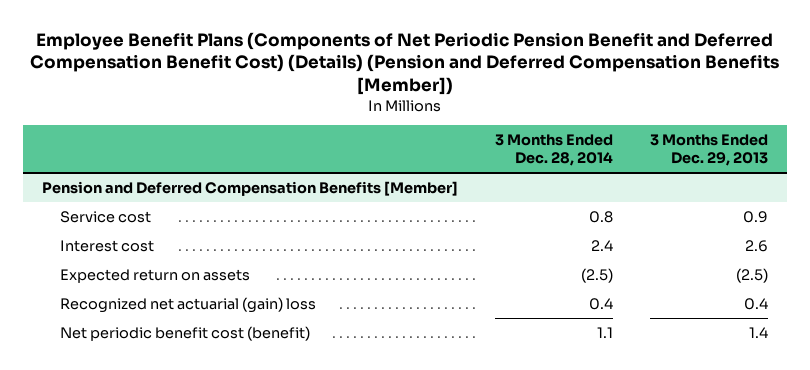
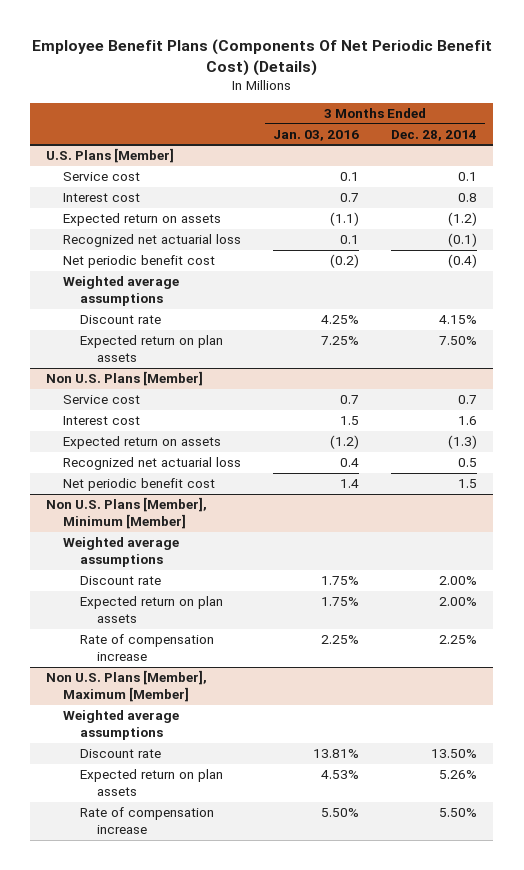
- Employee Benefit Plans (Components of Net Periodic Pension Benefit and Deferred Compensation Benefit Cost) (Details) (Pension and Deferred Compensation Benefits [Member])
+ Employee Benefit Plans (Components Of Net Periodic Benefit Cost) (Details)
- | 3 Months Ended Dec. 28, 2014 | 3 Months Ended Dec. 29, 2013
+ | 3 Months Ended Jan. 03, 2016 | 3 Months Ended Dec. 28, 2014
- Pension and Deferred Compensation Benefits [Member]
- Service cost | 0.8 | 0.9
- Interest cost | 2.4 | 2.6
- Expected return on assets | (2.5) | (2.5)
- Recognized net actuarial (gain) loss | 0.4 | 0.4
- Net periodic benefit cost (benefit) | 1.1 | 1.4
+ U.S. Plans [Member]
+ Service cost | 0.1 | 0.1
+ Interest cost | 0.7 | 0.8
+ Expected return on assets | (1.1) | (1.2)
+ Recognized net actuarial loss | 0.1 | (0.1)
+ Net periodic benefit cost | (0.2) | (0.4)
+ Weighted average assumptions
+ Discount rate | 4.25% | 4.15%
+ Expected return on plan assets | 7.25% | 7.50%
+ Non U.S. Plans [Member]
+ Service cost | 0.7 | 0.7
+ Interest cost | 1.5 | 1.6
+ Expected return on assets | (1.2) | (1.3)
+ Recognized net actuarial loss | 0.4 | 0.5
+ Net periodic benefit cost | 1.4 | 1.5
+ Non U.S. Plans [Member], Minimum [Member]
+ Weighted average assumptions
+ Discount rate | 1.75% | 2.00%
+ Expected return on plan assets | 1.75% | 2.00%
+ Rate of compensation increase | 2.25% | 2.25%
+ Non U.S. Plans [Member], Maximum [Member]
+ Weighted average assumptions
+ Discount rate | 13.81% | 13.50%
+ Expected return on plan assets | 4.53% | 5.26%
+ Rate of compensation increase | 5.50% | 5.50%

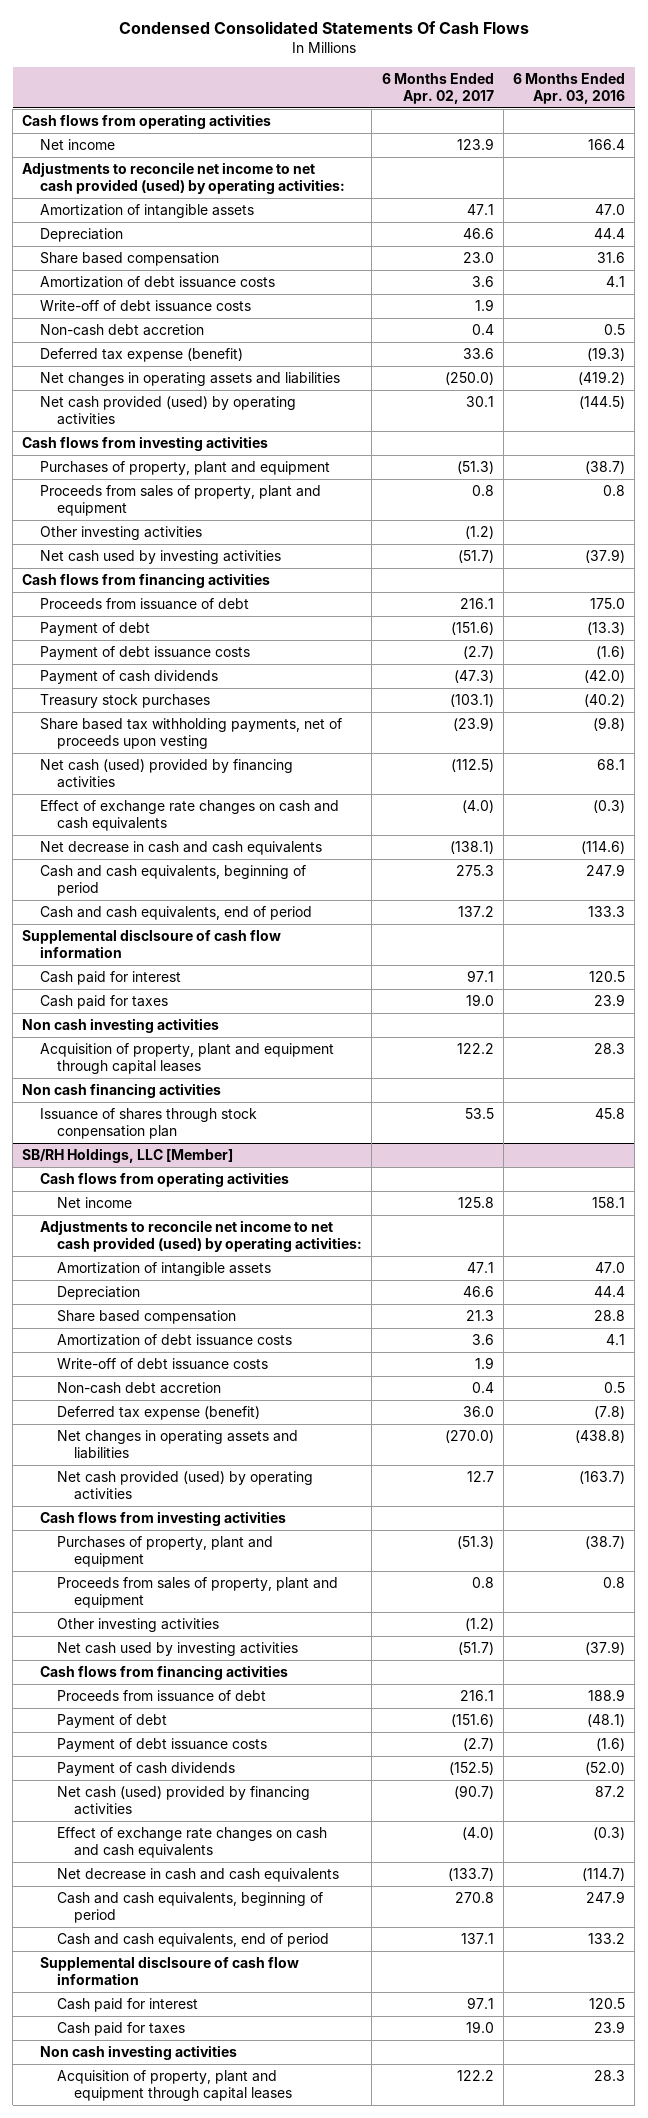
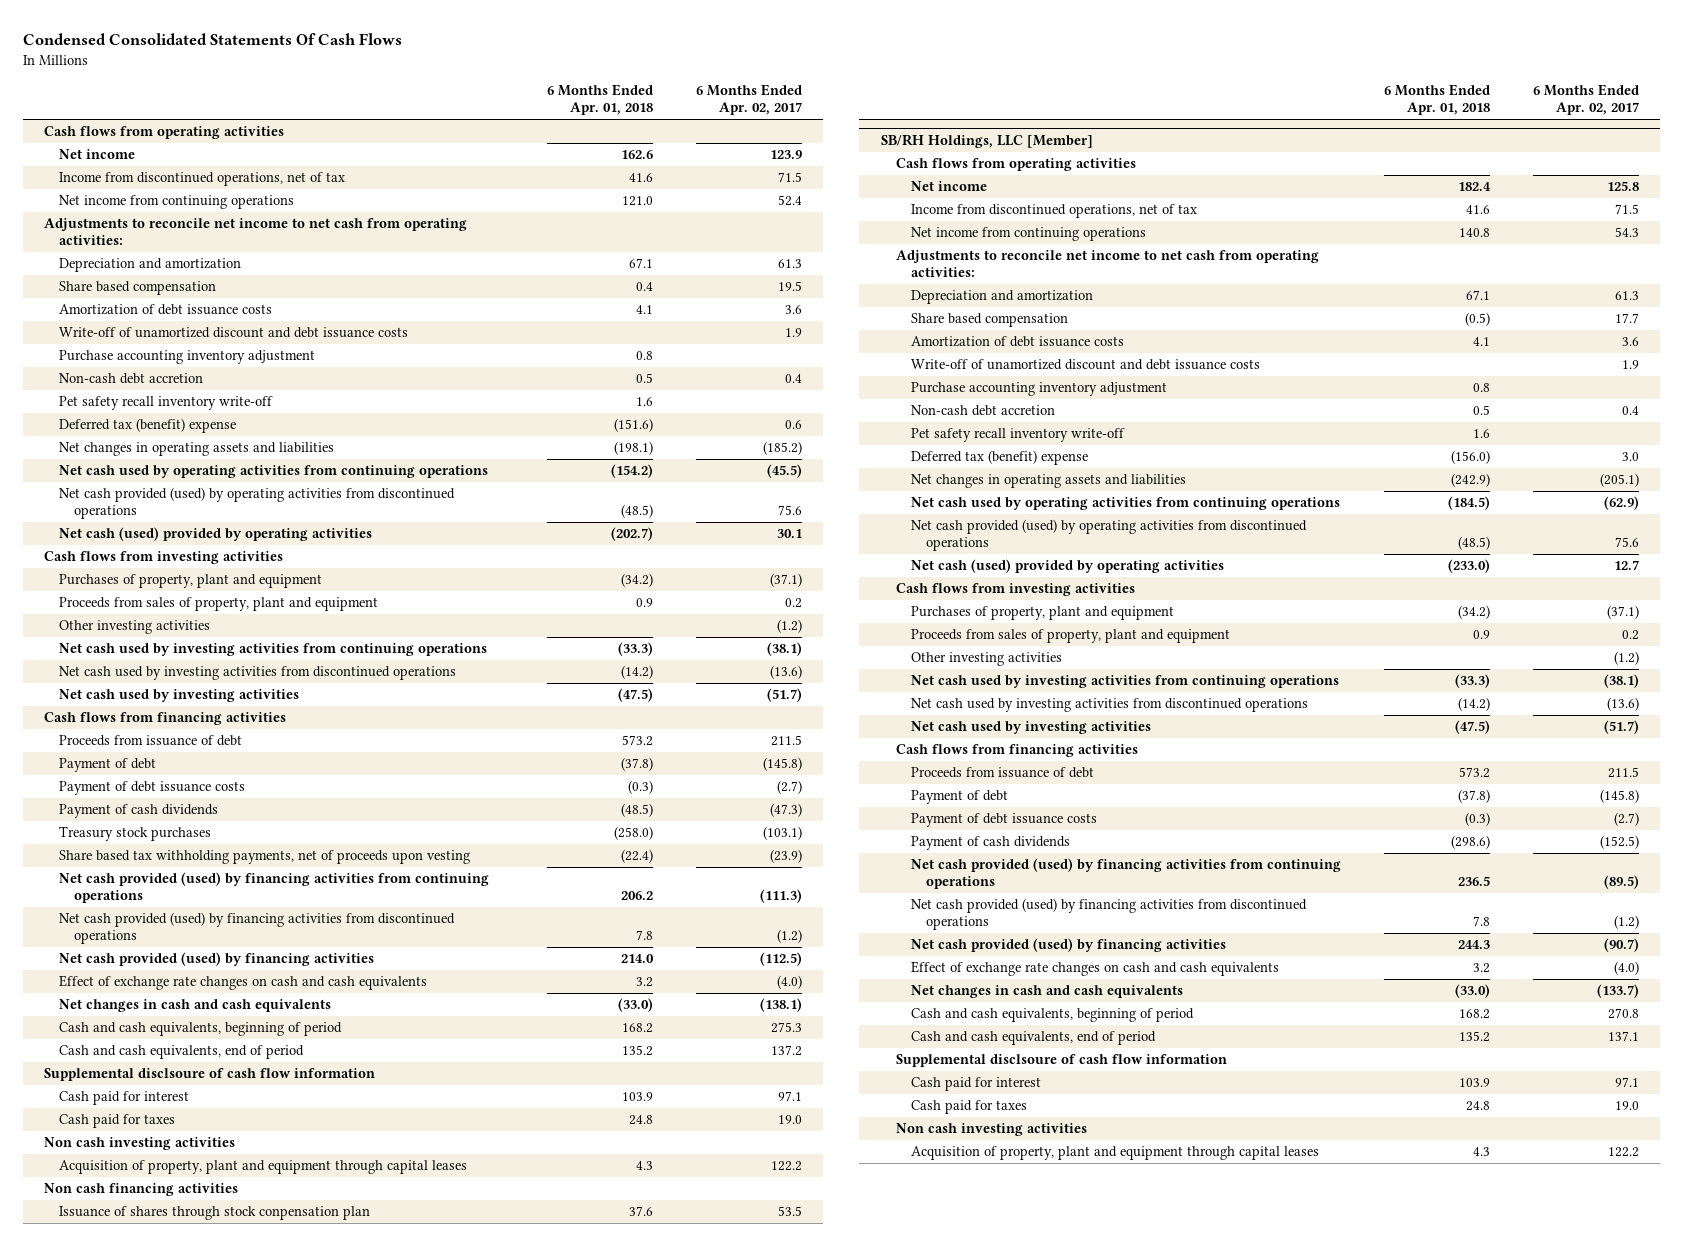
- | 6 Months Ended Apr. 02, 2017 | 6 Months Ended Apr. 03, 2016
+ | 6 Months Ended Apr. 01, 2018 | 6 Months Ended Apr. 02, 2017
- Adjustments to reconcile net income to net cash provided (used) by operating activities:
- Amortization of intangible assets | 47.1 | 47.0
- Depreciation | 46.6 | 44.4
- Share based compensation | 23.0 | 31.6
+ Income from discontinued operations, net of tax | 41.6 | 71.5
+ Net income from continuing operations | 121.0 | 52.4
+ Adjustments to reconcile net income to net cash from operating activities:
+ Depreciation and amortization | 67.1 | 61.3
+ Share based compensation | 0.4 | 19.5
- Write-off of debt issuance costs | 1.9 |
+ Write-off of unamortized discount and debt issuance costs | | 1.9
+ Purchase accounting inventory adjustment | 0.8 |
- Deferred tax expense (benefit) | 33.6 | (19.3)
- Net changes in operating assets and liabilities | (250.0) | (419.2)
- Net cash provided (used) by operating activities | 30.1 | (144.5)
+ Pet safety recall inventory write-off | 1.6 |
+ Deferred tax (benefit) expense | (151.6) | 0.6
+ Net changes in operating assets and liabilities | (198.1) | (185.2)
+ Net cash used by operating activities from continuing operations | (154.2) | (45.5)
+ Net cash provided (used) by operating activities from discontinued operations | (48.5) | 75.6
+ Net cash (used) provided by operating activities | (202.7) | 30.1
- Purchases of property, plant and equipment | (51.3) | (38.7)
- Proceeds from sales of property, plant and equipment | 0.8 | 0.8
+ Purchases of property, plant and equipment | (34.2) | (37.1)
+ Proceeds from sales of property, plant and equipment | 0.9 | 0.2
+ Net cash used by investing activities from continuing operations | (33.3) | (38.1)
+ Net cash used by investing activities from discontinued operations | (14.2) | (13.6)
- Proceeds from issuance of debt | 216.1 | 175.0
- Payment of debt | (151.6) | (13.3)
+ Proceeds from issuance of debt | 573.2 | 211.5
+ Payment of debt | (37.8) | (145.8)
- Net cash (used) provided by financing activities | (112.5) | 68.1
+ Net cash provided (used) by financing activities from continuing operations | 206.2 | (111.3)
+ Net cash provided (used) by financing activities from discontinued operations | 7.8 | (1.2)
+ Net cash provided (used) by financing activities | 214.0 | (112.5)
- Net decrease in cash and cash equivalents | (138.1) | (114.6)
+ Net changes in cash and cash equivalents | (33.0) | (138.1)
@ SB/RH Holdings, LLC [Member]
- Adjustments to reconcile net income to net cash provided (used) by operating activities:
- Amortization of intangible assets | 47.1 | 47.0
- Depreciation | 46.6 | 44.4
- Share based compensation | 21.3 | 28.8
+ Income from discontinued operations, net of tax | 41.6 | 71.5
+ Net income from continuing operations | 140.8 | 54.3
+ Adjustments to reconcile net income to net cash from operating activities:
+ Depreciation and amortization | 67.1 | 61.3
+ Share based compensation | (0.5) | 17.7
- Write-off of debt issuance costs | 1.9 |
+ Write-off of unamortized discount and debt issuance costs | | 1.9
+ Purchase accounting inventory adjustment | 0.8 |
- Deferred tax expense (benefit) | 36.0 | (7.8)
- Net changes in operating assets and liabilities | (270.0) | (438.8)
- Net cash provided (used) by operating activities | 12.7 | (163.7)
+ Pet safety recall inventory write-off | 1.6 |
+ Deferred tax (benefit) expense | (156.0) | 3.0
+ Net changes in operating assets and liabilities | (242.9) | (205.1)
+ Net cash used by operating activities from continuing operations | (184.5) | (62.9)
+ Net cash provided (used) by operating activities from discontinued operations | (48.5) | 75.6
+ Net cash (used) provided by operating activities | (233.0) | 12.7
- Purchases of property, plant and equipment | (51.3) | (38.7)
- Proceeds from sales of property, plant and equipment | 0.8 | 0.8
+ Purchases of property, plant and equipment | (34.2) | (37.1)
+ Proceeds from sales of property, plant and equipment | 0.9 | 0.2
+ Net cash used by investing activities from continuing operations | (33.3) | (38.1)
+ Net cash used by investing activities from discontinued operations | (14.2) | (13.6)
- Proceeds from issuance of debt | 216.1 | 188.9
- Payment of debt | (151.6) | (48.1)
+ Proceeds from issuance of debt | 573.2 | 211.5
+ Payment of debt | (37.8) | (145.8)
- Net cash (used) provided by financing activities | (90.7) | 87.2
+ Net cash provided (used) by financing activities from continuing operations | 236.5 | (89.5)
+ Net cash provided (used) by financing activities from discontinued operations | 7.8 | (1.2)
+ Net cash provided (used) by financing activities | 244.3 | (90.7)
- Net decrease in cash and cash equivalents | (133.7) | (114.7)
+ Net changes in cash and cash equivalents | (33.0) | (133.7)

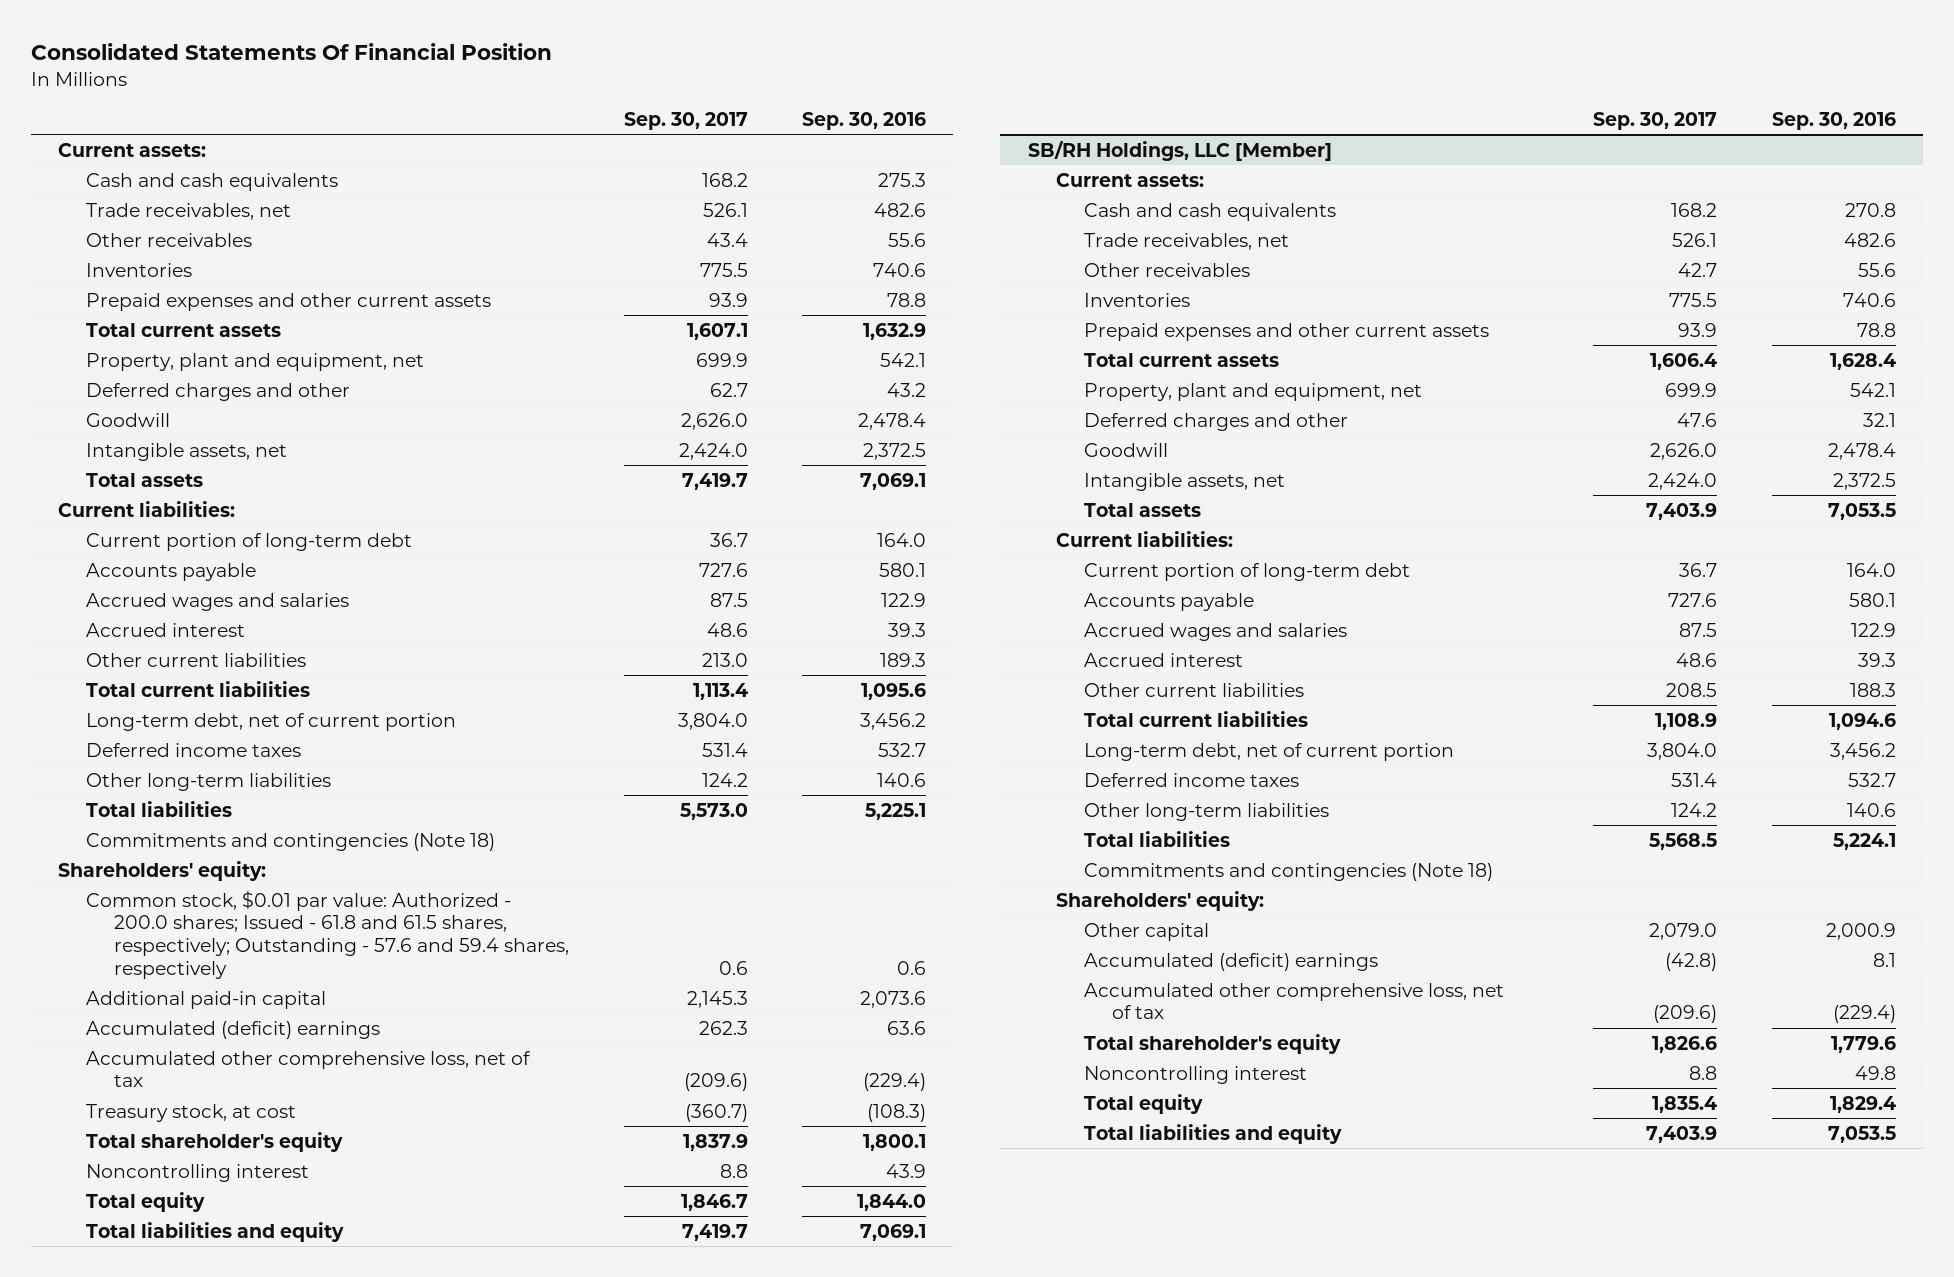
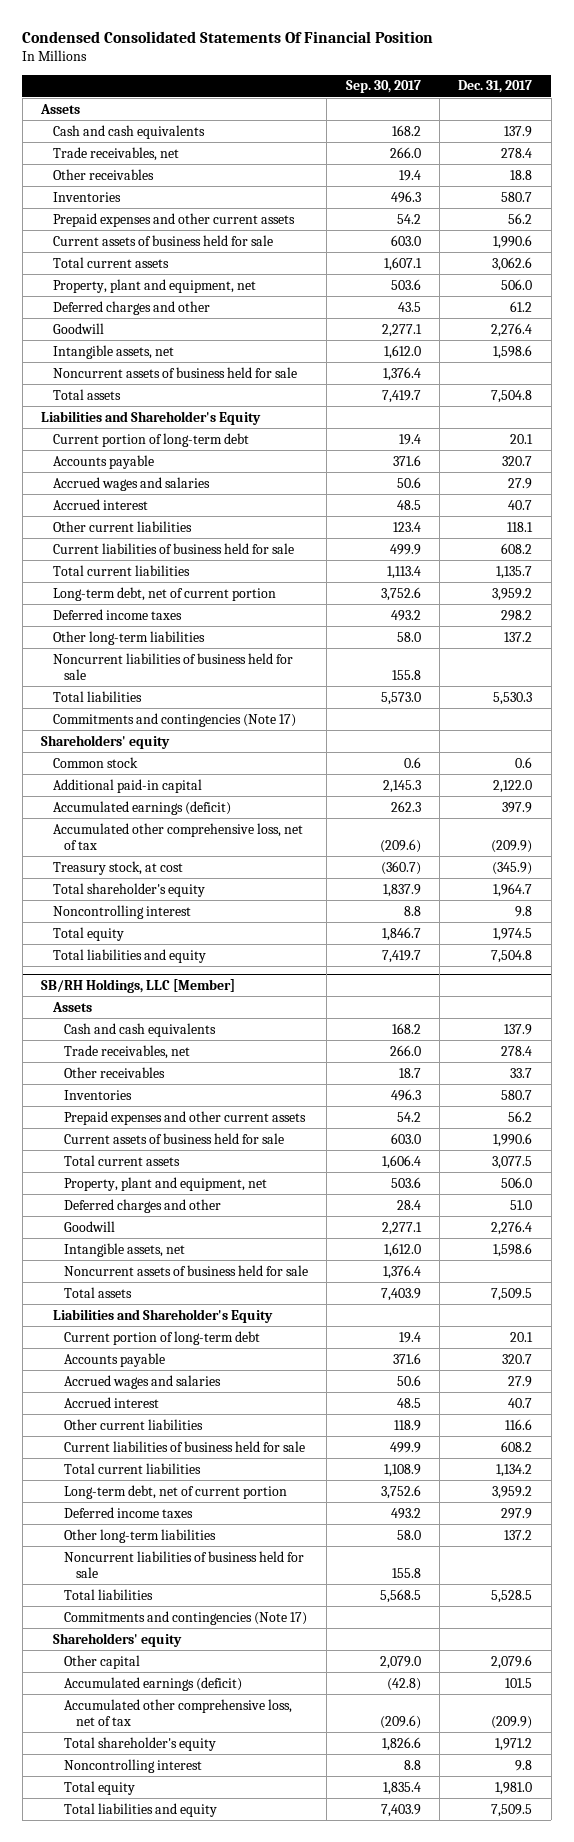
- Consolidated Statements Of Financial Position
+ Condensed Consolidated Statements Of Financial Position
- | Sep. 30, 2017 | Sep. 30, 2016
+ | Sep. 30, 2017 | Dec. 31, 2017
- Current assets:
+ Assets
- Trade receivables, net | 526.1 | 482.6
- Other receivables | 43.4 | 55.6
- Inventories | 775.5 | 740.6
- Prepaid expenses and other current assets | 93.9 | 78.8
+ Trade receivables, net | 266.0 | 278.4
+ Other receivables | 19.4 | 18.8
+ Inventories | 496.3 | 580.7
+ Prepaid expenses and other current assets | 54.2 | 56.2
+ Current assets of business held for sale | 603.0 | 1,990.6
- Property, plant and equipment, net | 699.9 | 542.1
- Deferred charges and other | 62.7 | 43.2
- Goodwill | 2,626.0 | 2,478.4
- Intangible assets, net | 2,424.0 | 2,372.5
+ Property, plant and equipment, net | 503.6 | 506.0
+ Deferred charges and other | 43.5 | 61.2
+ Goodwill | 2,277.1 | 2,276.4
+ Intangible assets, net | 1,612.0 | 1,598.6
+ Noncurrent assets of business held for sale | 1,376.4 |
- Current liabilities:
- Current portion of long-term debt | 36.7 | 164.0
- Accounts payable | 727.6 | 580.1
- Accrued wages and salaries | 87.5 | 122.9
- Accrued interest | 48.6 | 39.3
- Other current liabilities | 213.0 | 189.3
+ Liabilities and Shareholder's Equity
+ Current portion of long-term debt | 19.4 | 20.1
+ Accounts payable | 371.6 | 320.7
+ Accrued wages and salaries | 50.6 | 27.9
+ Accrued interest | 48.5 | 40.7
+ Other current liabilities | 123.4 | 118.1
+ Current liabilities of business held for sale | 499.9 | 608.2
- Long-term debt, net of current portion | 3,804.0 | 3,456.2
- Deferred income taxes | 531.4 | 532.7
- Other long-term liabilities | 124.2 | 140.6
+ Long-term debt, net of current portion | 3,752.6 | 3,959.2
+ Deferred income taxes | 493.2 | 298.2
+ Other long-term liabilities | 58.0 | 137.2
+ Noncurrent liabilities of business held for sale | 155.8 |
- Commitments and contingencies (Note 18)
- Shareholders' equity:
- Common stock, $0.01 par value: Authorized - 200.0 shares; Issued - 61.8 and 61.5 shares, respectively; Outstanding - 57.6 and 59.4 shares, respectively | 0.6 | 0.6
+ Commitments and contingencies (Note 17)
+ Shareholders' equity
+ Common stock | 0.6 | 0.6
- Accumulated (deficit) earnings | 262.3 | 63.6
+ Accumulated earnings (deficit) | 262.3 | 397.9
@ SB/RH Holdings, LLC [Member]
- Current assets:
+ Assets
- Trade receivables, net | 526.1 | 482.6
- Other receivables | 42.7 | 55.6
- Inventories | 775.5 | 740.6
- Prepaid expenses and other current assets | 93.9 | 78.8
+ Trade receivables, net | 266.0 | 278.4
+ Other receivables | 18.7 | 33.7
+ Inventories | 496.3 | 580.7
+ Prepaid expenses and other current assets | 54.2 | 56.2
+ Current assets of business held for sale | 603.0 | 1,990.6
- Property, plant and equipment, net | 699.9 | 542.1
- Deferred charges and other | 47.6 | 32.1
- Goodwill | 2,626.0 | 2,478.4
- Intangible assets, net | 2,424.0 | 2,372.5
+ Property, plant and equipment, net | 503.6 | 506.0
+ Deferred charges and other | 28.4 | 51.0
+ Goodwill | 2,277.1 | 2,276.4
+ Intangible assets, net | 1,612.0 | 1,598.6
+ Noncurrent assets of business held for sale | 1,376.4 |
- Current liabilities:
- Current portion of long-term debt | 36.7 | 164.0
- Accounts payable | 727.6 | 580.1
- Accrued wages and salaries | 87.5 | 122.9
- Accrued interest | 48.6 | 39.3
- Other current liabilities | 208.5 | 188.3
+ Liabilities and Shareholder's Equity
+ Current portion of long-term debt | 19.4 | 20.1
+ Accounts payable | 371.6 | 320.7
+ Accrued wages and salaries | 50.6 | 27.9
+ Accrued interest | 48.5 | 40.7
+ Other current liabilities | 118.9 | 116.6
+ Current liabilities of business held for sale | 499.9 | 608.2
- Long-term debt, net of current portion | 3,804.0 | 3,456.2
- Deferred income taxes | 531.4 | 532.7
- Other long-term liabilities | 124.2 | 140.6
+ Long-term debt, net of current portion | 3,752.6 | 3,959.2
+ Deferred income taxes | 493.2 | 297.9
+ Other long-term liabilities | 58.0 | 137.2
+ Noncurrent liabilities of business held for sale | 155.8 |
- Commitments and contingencies (Note 18)
- Shareholders' equity:
+ Commitments and contingencies (Note 17)
+ Shareholders' equity
- Accumulated (deficit) earnings | (42.8) | 8.1
+ Accumulated earnings (deficit) | (42.8) | 101.5

